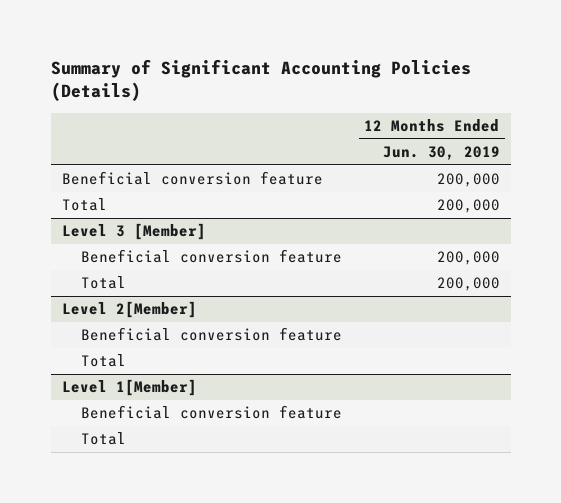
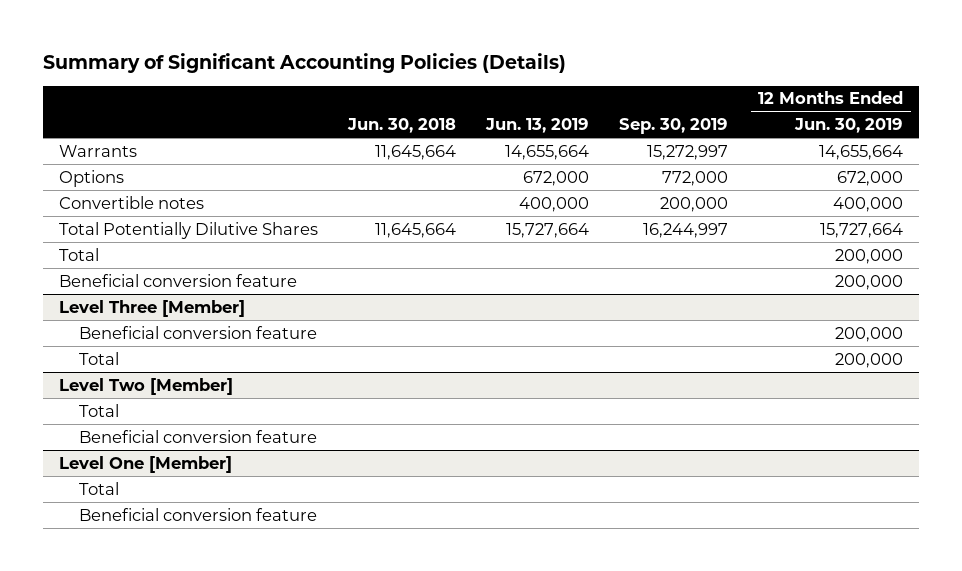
- | 12 Months Ended Jun. 30, 2019
+ | Jun. 30, 2018 | Jun. 13, 2019 | Sep. 30, 2019 | 12 Months Ended Jun. 30, 2019
- Beneficial conversion feature | 200,000
+ Warrants | 11,645,664 | 14,655,664 | 15,272,997 | 14,655,664
+ Options | | 672,000 | 772,000 | 672,000
+ Convertible notes | | 400,000 | 200,000 | 400,000
+ Total Potentially Dilutive Shares | 11,645,664 | 15,727,664 | 16,244,997 | 15,727,664
- Level 3 [Member]
+ Level Three [Member]
+ Beneficial conversion feature | | | | 200,000
- Level 2[Member]
- Beneficial conversion feature
+ Level Two [Member]
- Level 1[Member]
+ Level One [Member]
+ Beneficial conversion feature

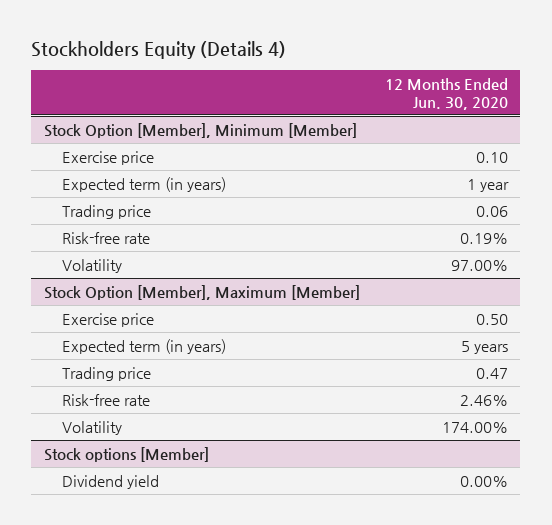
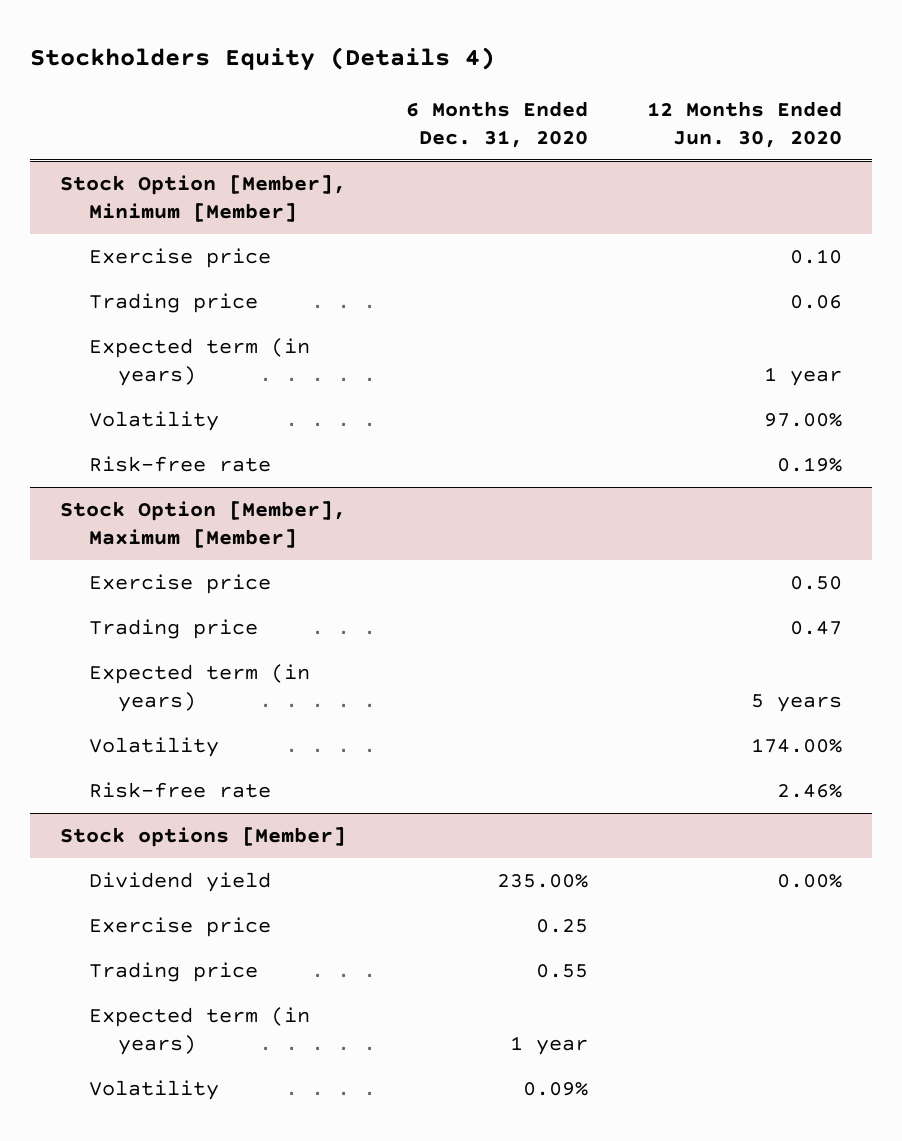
- | 12 Months Ended Jun. 30, 2020
+ | 6 Months Ended Dec. 31, 2020 | 12 Months Ended Jun. 30, 2020
@ Stock Option [Member], Minimum [Member]
moved down: Expected term (in years) | | 1 year
moved down: Risk-free rate | | 0.19%
@ Stock Option [Member], Maximum [Member]
moved down: Expected term (in years) | | 5 years
moved down: Risk-free rate | | 2.46%
@ Stock options [Member]
+ Exercise price | 0.25 |
+ Trading price | 0.55 |
+ Expected term (in years) | 1 year |
+ Volatility | 0.09% |

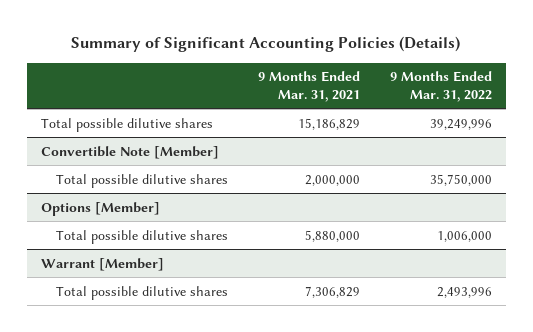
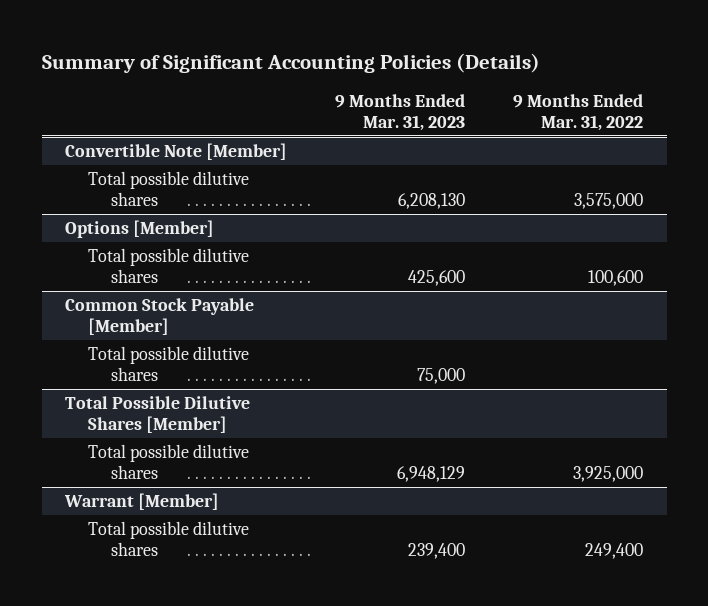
- | 9 Months Ended Mar. 31, 2021 | 9 Months Ended Mar. 31, 2022
+ | 9 Months Ended Mar. 31, 2023 | 9 Months Ended Mar. 31, 2022
- Total possible dilutive shares | 15,186,829 | 39,249,996
@ Convertible Note [Member]
- Total possible dilutive shares | 2,000,000 | 35,750,000
+ Total possible dilutive shares | 6,208,130 | 3,575,000
@ Options [Member]
- Total possible dilutive shares | 5,880,000 | 1,006,000
+ Total possible dilutive shares | 425,600 | 100,600
+ Common Stock Payable [Member]
+ Total possible dilutive shares | 75,000 |
+ Total Possible Dilutive Shares [Member]
+ Total possible dilutive shares | 6,948,129 | 3,925,000
@ Warrant [Member]
- Total possible dilutive shares | 7,306,829 | 2,493,996
+ Total possible dilutive shares | 239,400 | 249,400

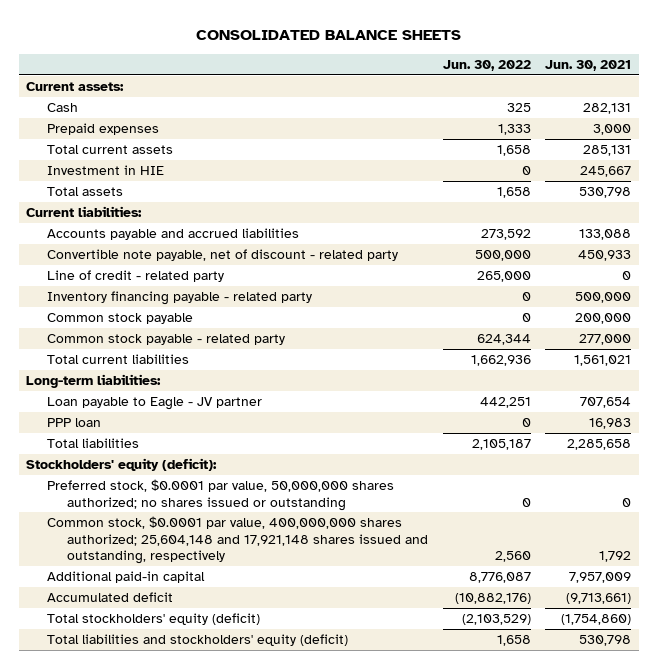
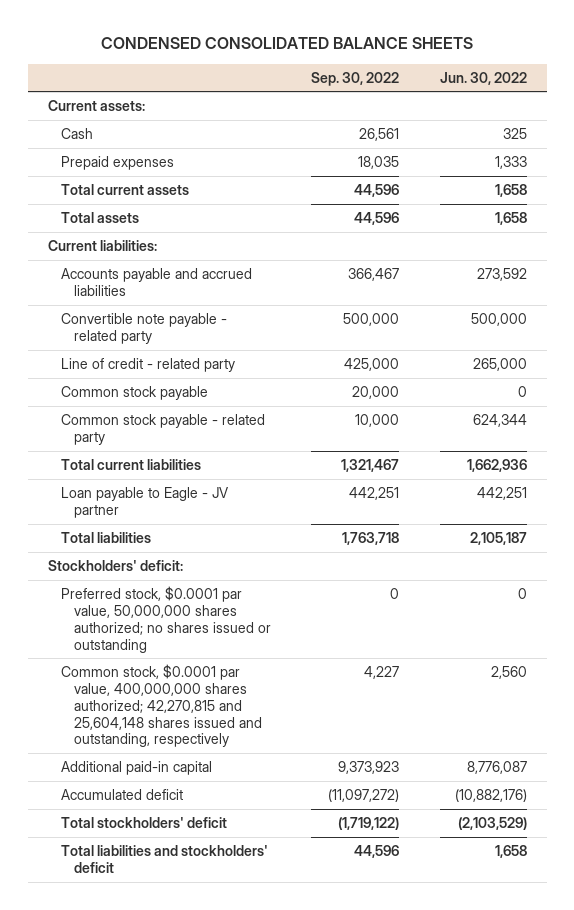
- CONSOLIDATED BALANCE SHEETS
+ CONDENSED CONSOLIDATED BALANCE SHEETS
- | Jun. 30, 2022 | Jun. 30, 2021
+ | Sep. 30, 2022 | Jun. 30, 2022
- Investment in HIE | 0 | 245,667
- Convertible note payable, net of discount - related party | 500,000 | 450,933
+ Convertible note payable - related party | 500,000 | 500,000
- Inventory financing payable - related party | 0 | 500,000
- Long-term liabilities:
- PPP loan | 0 | 16,983
- Stockholders' equity (deficit):
+ Stockholders' deficit:
- Common stock, $0.0001 par value, 400,000,000 shares authorized; 25,604,148 and 17,921,148 shares issued and outstanding, respectively | 2,560 | 1,792
+ Common stock, $0.0001 par value, 400,000,000 shares authorized; 42,270,815 and 25,604,148 shares issued and outstanding, respectively | 4,227 | 2,560
- Total stockholders' equity (deficit) | (2,103,529) | (1,754,860)
- Total liabilities and stockholders' equity (deficit) | 1,658 | 530,798
+ Total stockholders' deficit | (1,719,122) | (2,103,529)
+ Total liabilities and stockholders' deficit | 44,596 | 1,658

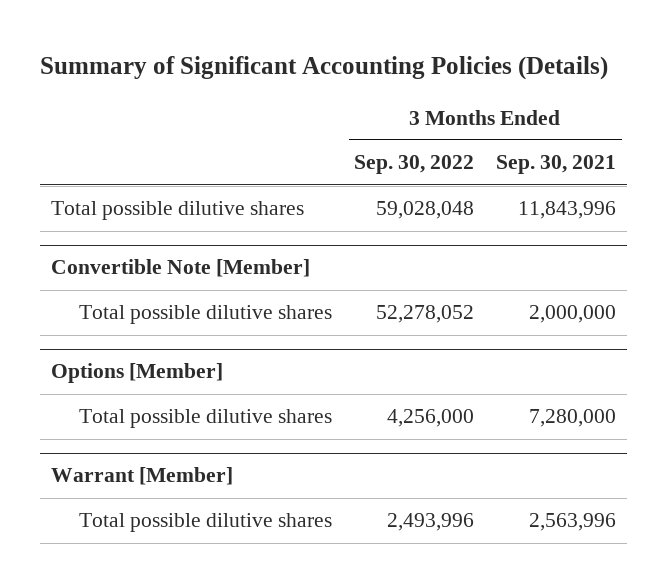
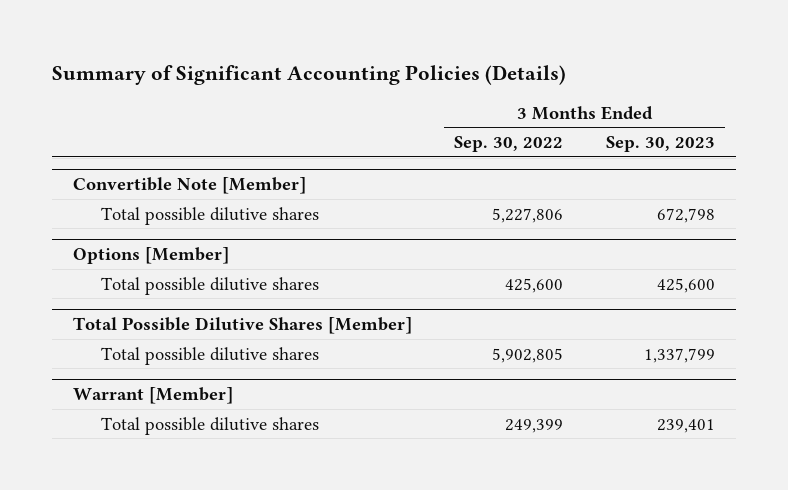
- | 3 Months Ended Sep. 30, 2022 | 3 Months Ended Sep. 30, 2021
+ | 3 Months Ended Sep. 30, 2022 | 3 Months Ended Sep. 30, 2023
- Total possible dilutive shares | 59,028,048 | 11,843,996
@ Convertible Note [Member]
- Total possible dilutive shares | 52,278,052 | 2,000,000
+ Total possible dilutive shares | 5,227,806 | 672,798
@ Options [Member]
- Total possible dilutive shares | 4,256,000 | 7,280,000
+ Total possible dilutive shares | 425,600 | 425,600
+ Total Possible Dilutive Shares [Member]
+ Total possible dilutive shares | 5,902,805 | 1,337,799
@ Warrant [Member]
- Total possible dilutive shares | 2,493,996 | 2,563,996
+ Total possible dilutive shares | 249,399 | 239,401

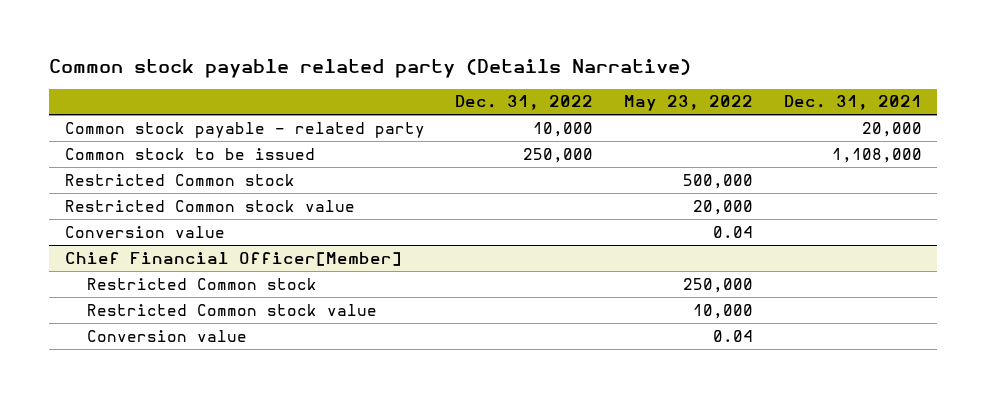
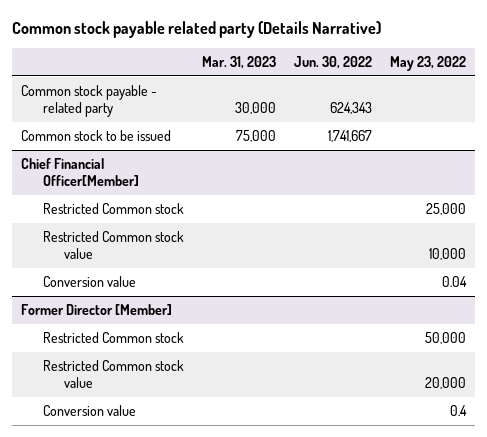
- | Dec. 31, 2022 | May 23, 2022 | Dec. 31, 2021
+ | Mar. 31, 2023 | Jun. 30, 2022 | May 23, 2022
- Restricted Common stock | | 500,000 |
- Restricted Common stock value | | 20,000 |
- Conversion value | | 0.04 |
@ Chief Financial Officer[Member]
- Restricted Common stock | | 250,000 |
+ Restricted Common stock | | | 25,000
+ Former Director [Member]
+ Restricted Common stock | | | 50,000
+ Restricted Common stock value | | | 20,000
+ Conversion value | | | 0.4

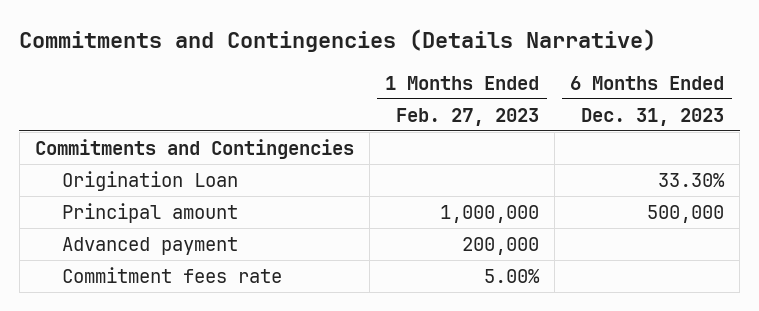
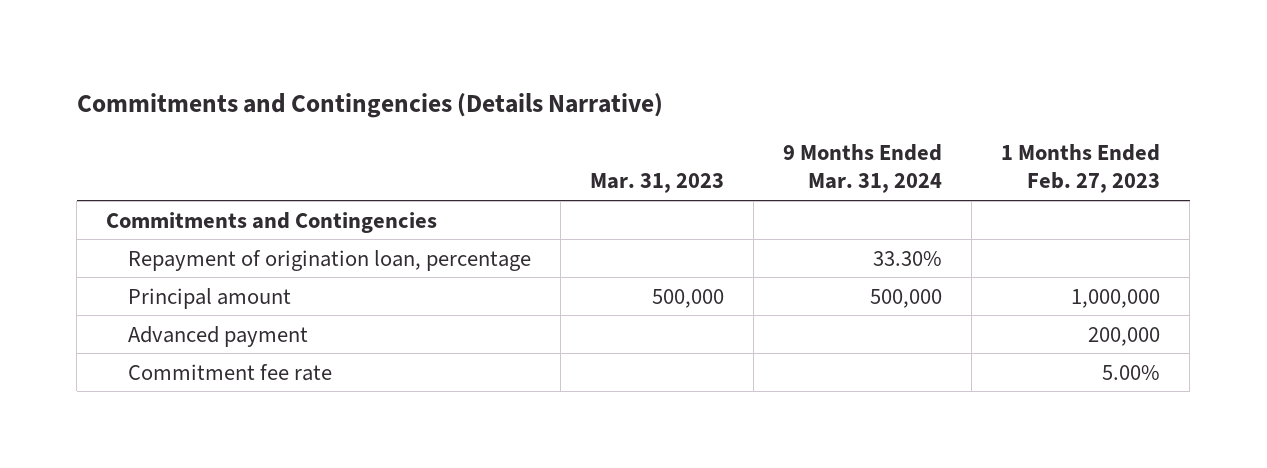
- | 1 Months Ended Feb. 27, 2023 | 6 Months Ended Dec. 31, 2023
+ | Mar. 31, 2023 | 9 Months Ended Mar. 31, 2024 | 1 Months Ended Feb. 27, 2023
- Origination Loan | | 33.30%
+ Repayment of origination loan, percentage | | 33.30% |
- Commitment fees rate | 5.00% |
+ Commitment fee rate | | | 5.00%

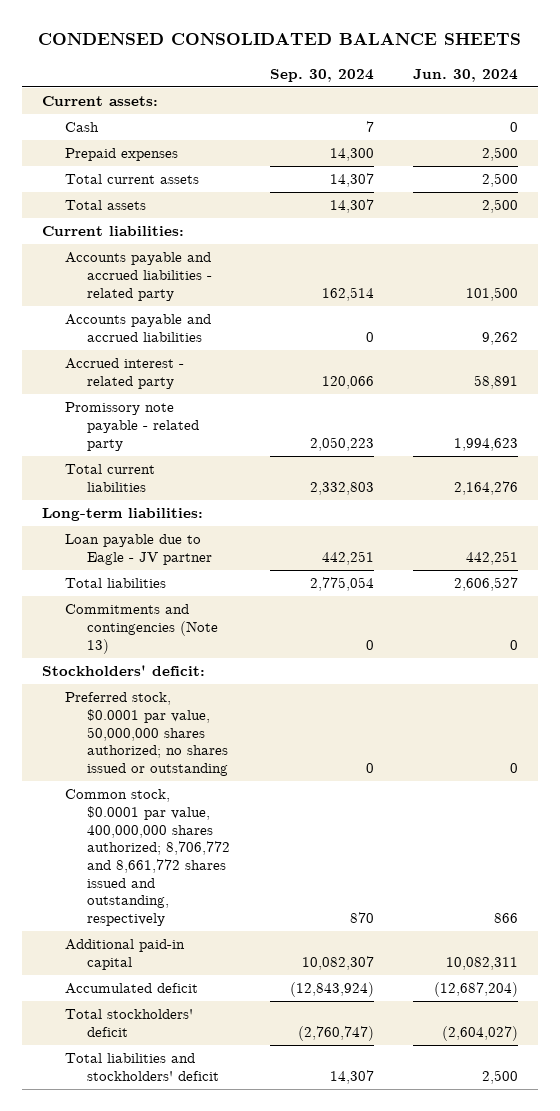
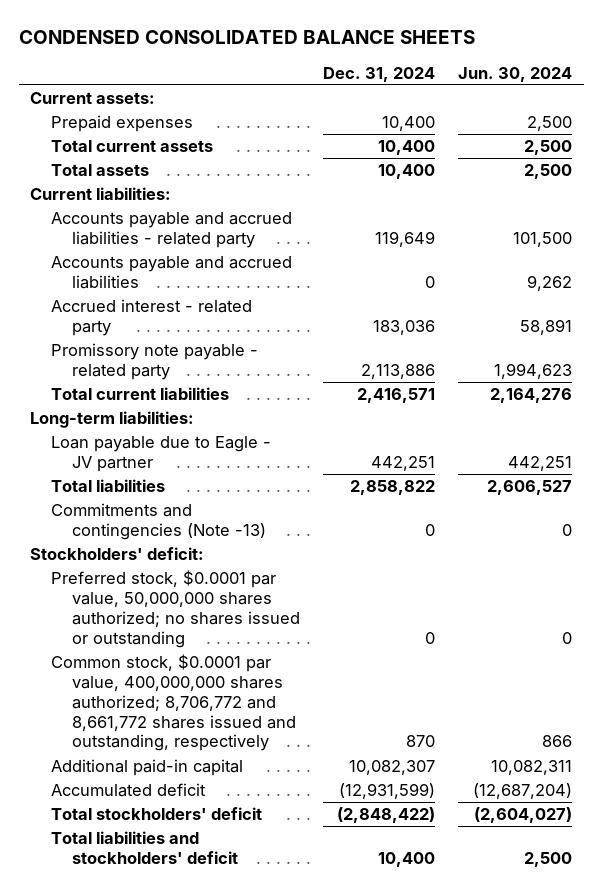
- | Sep. 30, 2024 | Jun. 30, 2024
+ | Dec. 31, 2024 | Jun. 30, 2024
- Cash | 7 | 0
- Commitments and contingencies (Note 13) | 0 | 0
+ Commitments and contingencies (Note -13) | 0 | 0

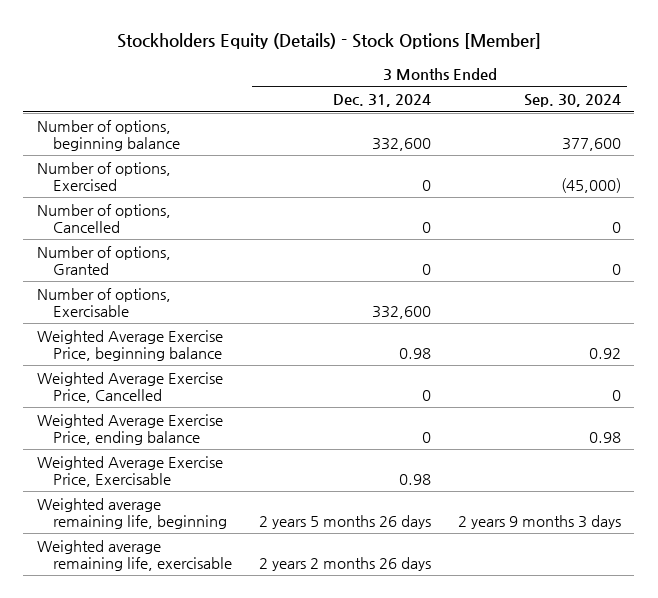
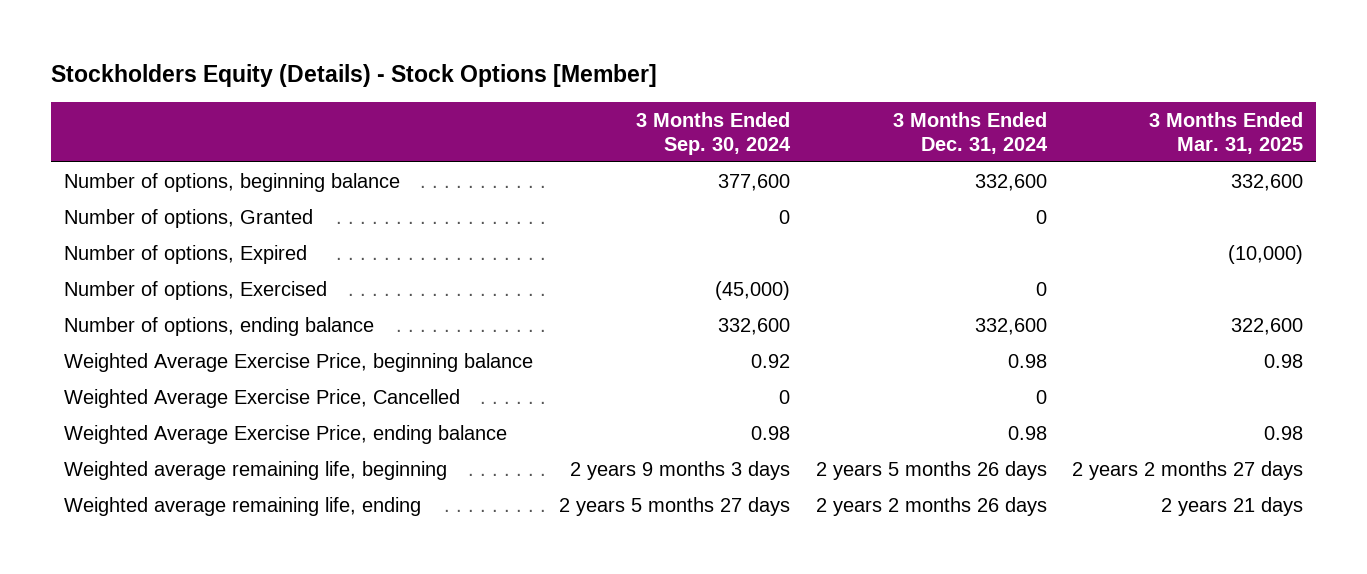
- | 3 Months Ended Dec. 31, 2024 | 3 Months Ended Sep. 30, 2024
+ | 3 Months Ended Sep. 30, 2024 | 3 Months Ended Dec. 31, 2024 | 3 Months Ended Mar. 31, 2025
- Number of options, Cancelled | 0 | 0
- Number of options, Exercisable | 332,600 |
+ Number of options, Expired | | | (10,000)
moved down: Number of options, Exercised | (45,000) | 0 |
+ Number of options, ending balance | 332,600 | 332,600 | 322,600
- Weighted Average Exercise Price, ending balance | 0 | 0.98
- Weighted Average Exercise Price, Exercisable | 0.98 |
+ Weighted Average Exercise Price, ending balance | 0.98 | 0.98 | 0.98
- Weighted average remaining life, exercisable | 2 years 2 months 26 days |
+ Weighted average remaining life, ending | 2 years 5 months 27 days | 2 years 2 months 26 days | 2 years 21 days

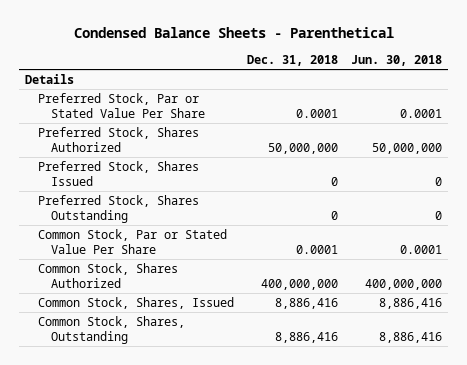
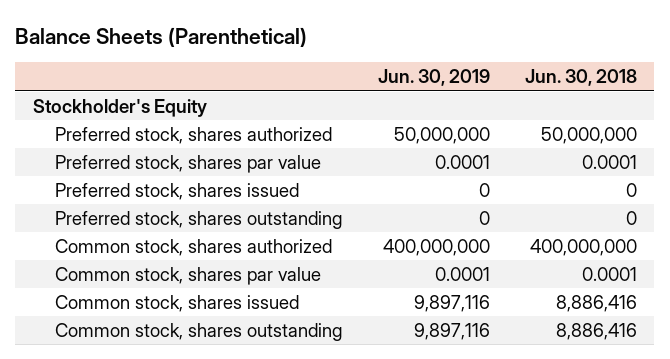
- Condensed Balance Sheets - Parenthetical
+ Balance Sheets (Parenthetical)
- | Dec. 31, 2018 | Jun. 30, 2018
+ | Jun. 30, 2019 | Jun. 30, 2018
- Details
- Preferred Stock, Par or Stated Value Per Share | 0.0001 | 0.0001
- Preferred Stock, Shares Authorized | 50,000,000 | 50,000,000
- Preferred Stock, Shares Issued | 0 | 0
- Preferred Stock, Shares Outstanding | 0 | 0
- Common Stock, Par or Stated Value Per Share | 0.0001 | 0.0001
- Common Stock, Shares Authorized | 400,000,000 | 400,000,000
- Common Stock, Shares, Issued | 8,886,416 | 8,886,416
- Common Stock, Shares, Outstanding | 8,886,416 | 8,886,416
+ Stockholder's Equity
+ Preferred stock, shares authorized | 50,000,000 | 50,000,000
+ Preferred stock, shares par value | 0.0001 | 0.0001
+ Preferred stock, shares issued | 0 | 0
+ Preferred stock, shares outstanding | 0 | 0
+ Common stock, shares authorized | 400,000,000 | 400,000,000
+ Common stock, shares par value | 0.0001 | 0.0001
+ Common stock, shares issued | 9,897,116 | 8,886,416
+ Common stock, shares outstanding | 9,897,116 | 8,886,416

